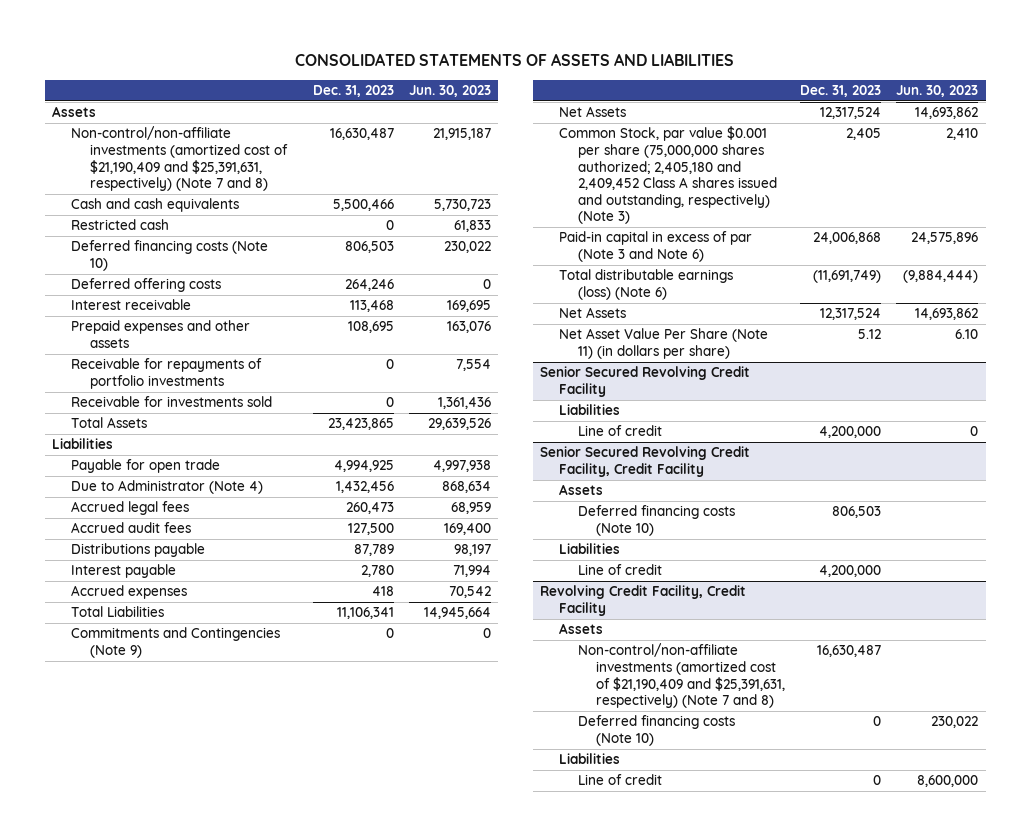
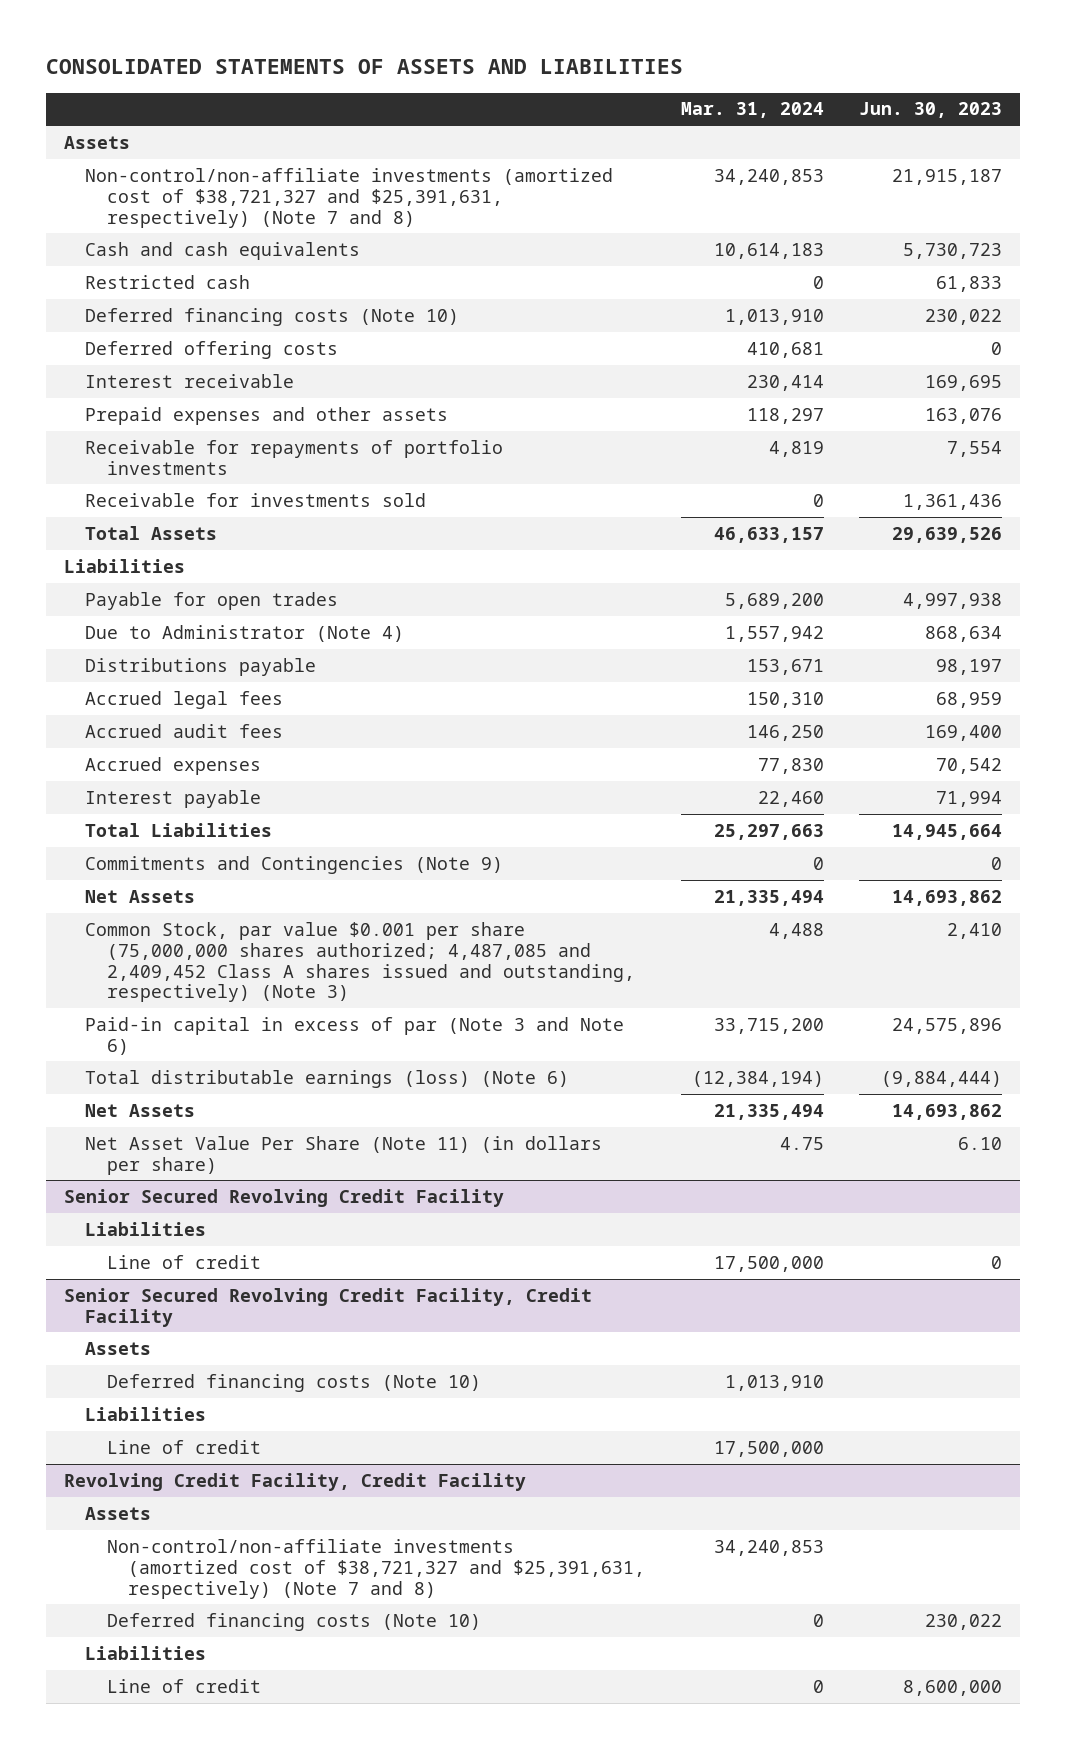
- | Dec. 31, 2023 | Jun. 30, 2023
+ | Mar. 31, 2024 | Jun. 30, 2023
- Non-control/non-affiliate investments (amortized cost of $21,190,409 and $25,391,631, respectively) (Note 7 and 8) | 16,630,487 | 21,915,187
+ Non-control/non-affiliate investments (amortized cost of $38,721,327 and $25,391,631, respectively) (Note 7 and 8) | 34,240,853 | 21,915,187
- Payable for open trade | 4,994,925 | 4,997,938
+ Payable for open trades | 5,689,200 | 4,997,938
moved up: Distributions payable | 153,671 | 98,197
moved down: Interest payable | 22,460 | 71,994
- Common Stock, par value $0.001 per share (75,000,000 shares authorized; 2,405,180 and 2,409,452 Class A shares issued and outstanding, respectively) (Note 3) | 2,405 | 2,410
+ Common Stock, par value $0.001 per share (75,000,000 shares authorized; 4,487,085 and 2,409,452 Class A shares issued and outstanding, respectively) (Note 3) | 4,488 | 2,410
@ Revolving Credit Facility, Credit Facility
- Non-control/non-affiliate investments (amortized cost of $21,190,409 and $25,391,631, respectively) (Note 7 and 8) | 16,630,487 |
+ Non-control/non-affiliate investments (amortized cost of $38,721,327 and $25,391,631, respectively) (Note 7 and 8) | 34,240,853 |

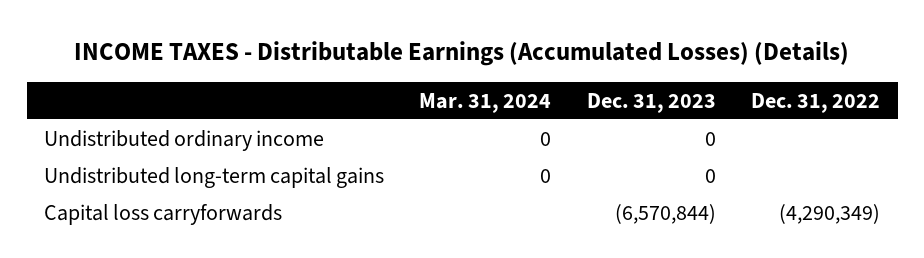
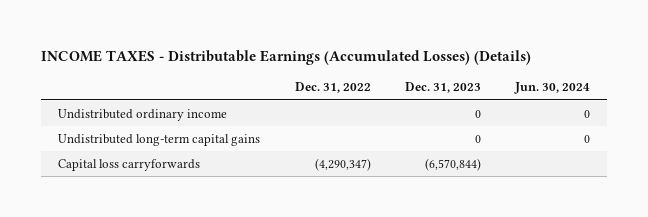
- | Mar. 31, 2024 | Dec. 31, 2023 | Dec. 31, 2022
+ | Dec. 31, 2022 | Dec. 31, 2023 | Jun. 30, 2024
- Capital loss carryforwards | | (6,570,844) | (4,290,349)
+ Capital loss carryforwards | (4,290,347) | (6,570,844) |

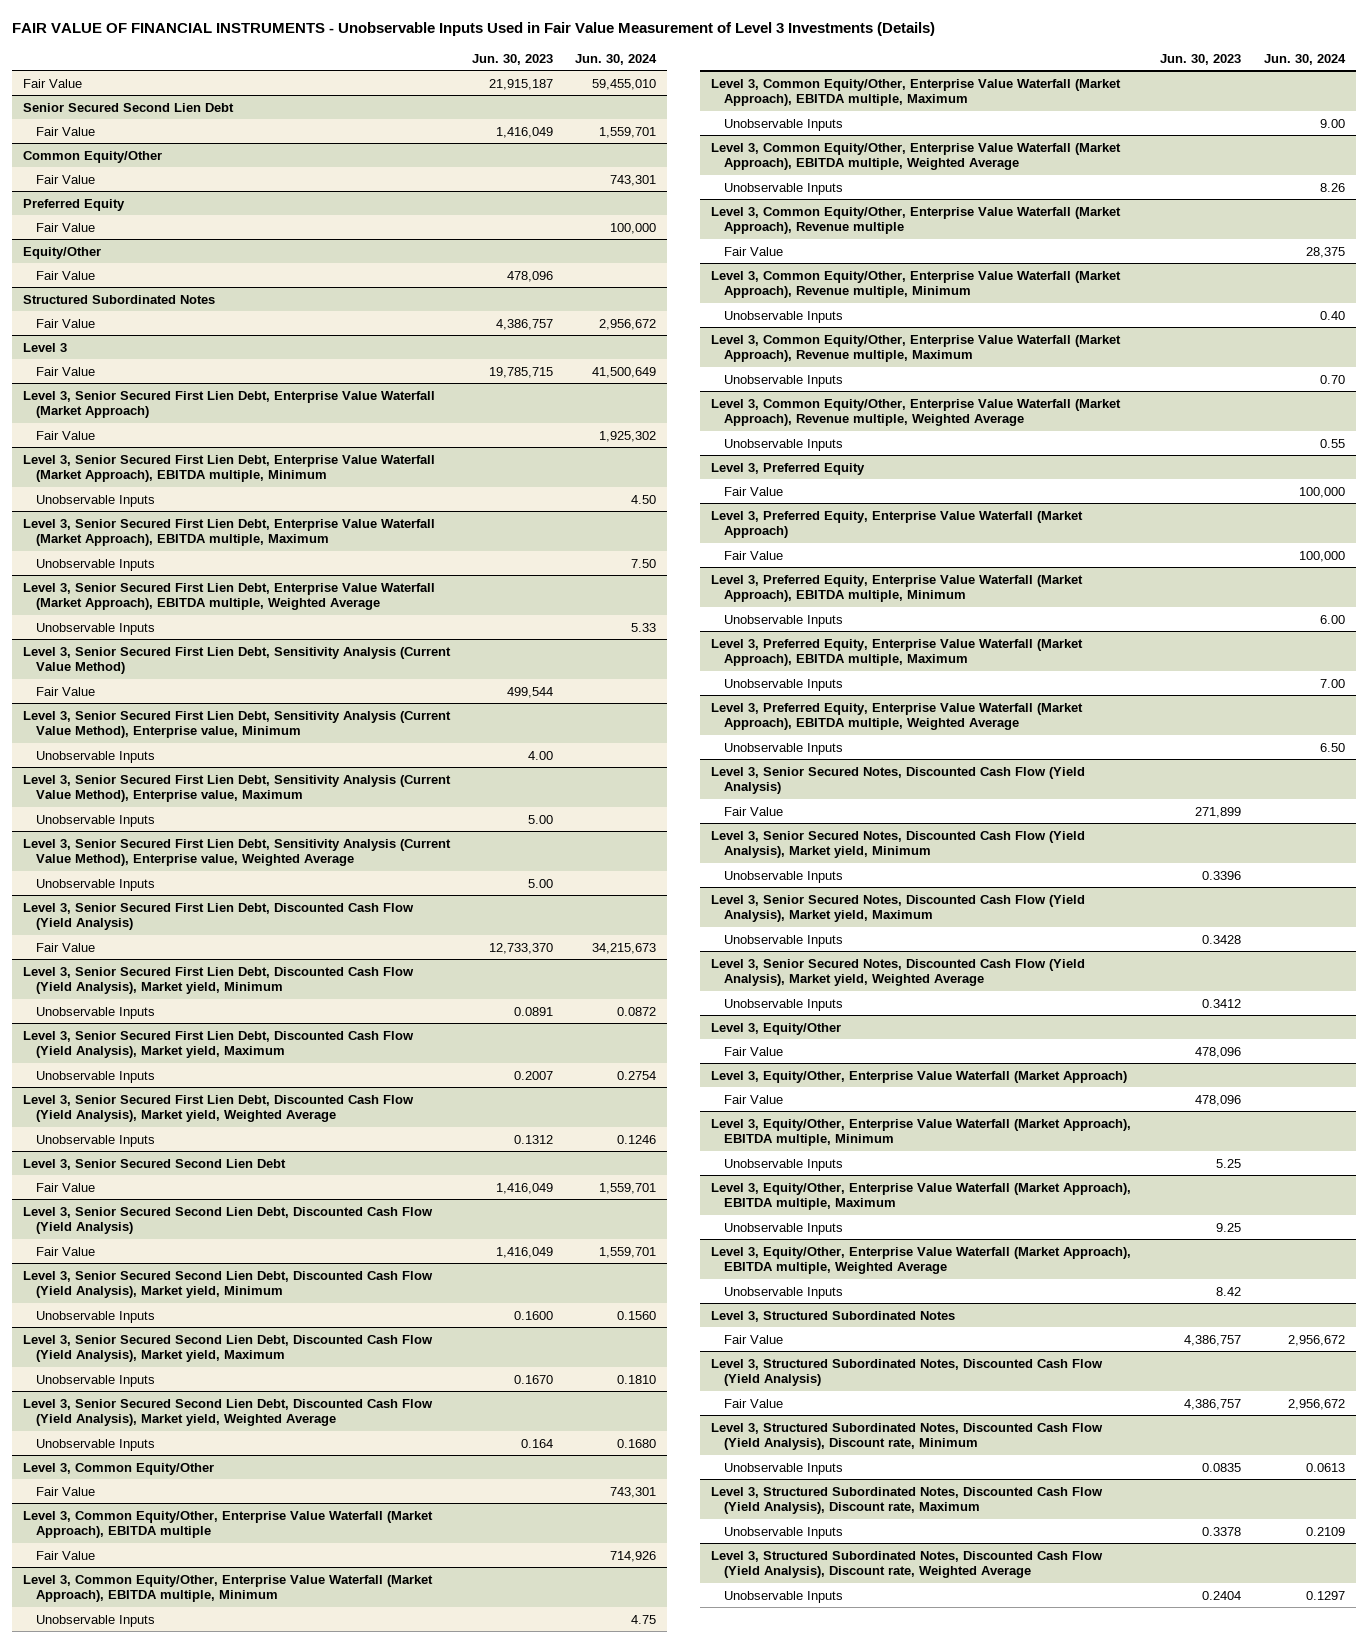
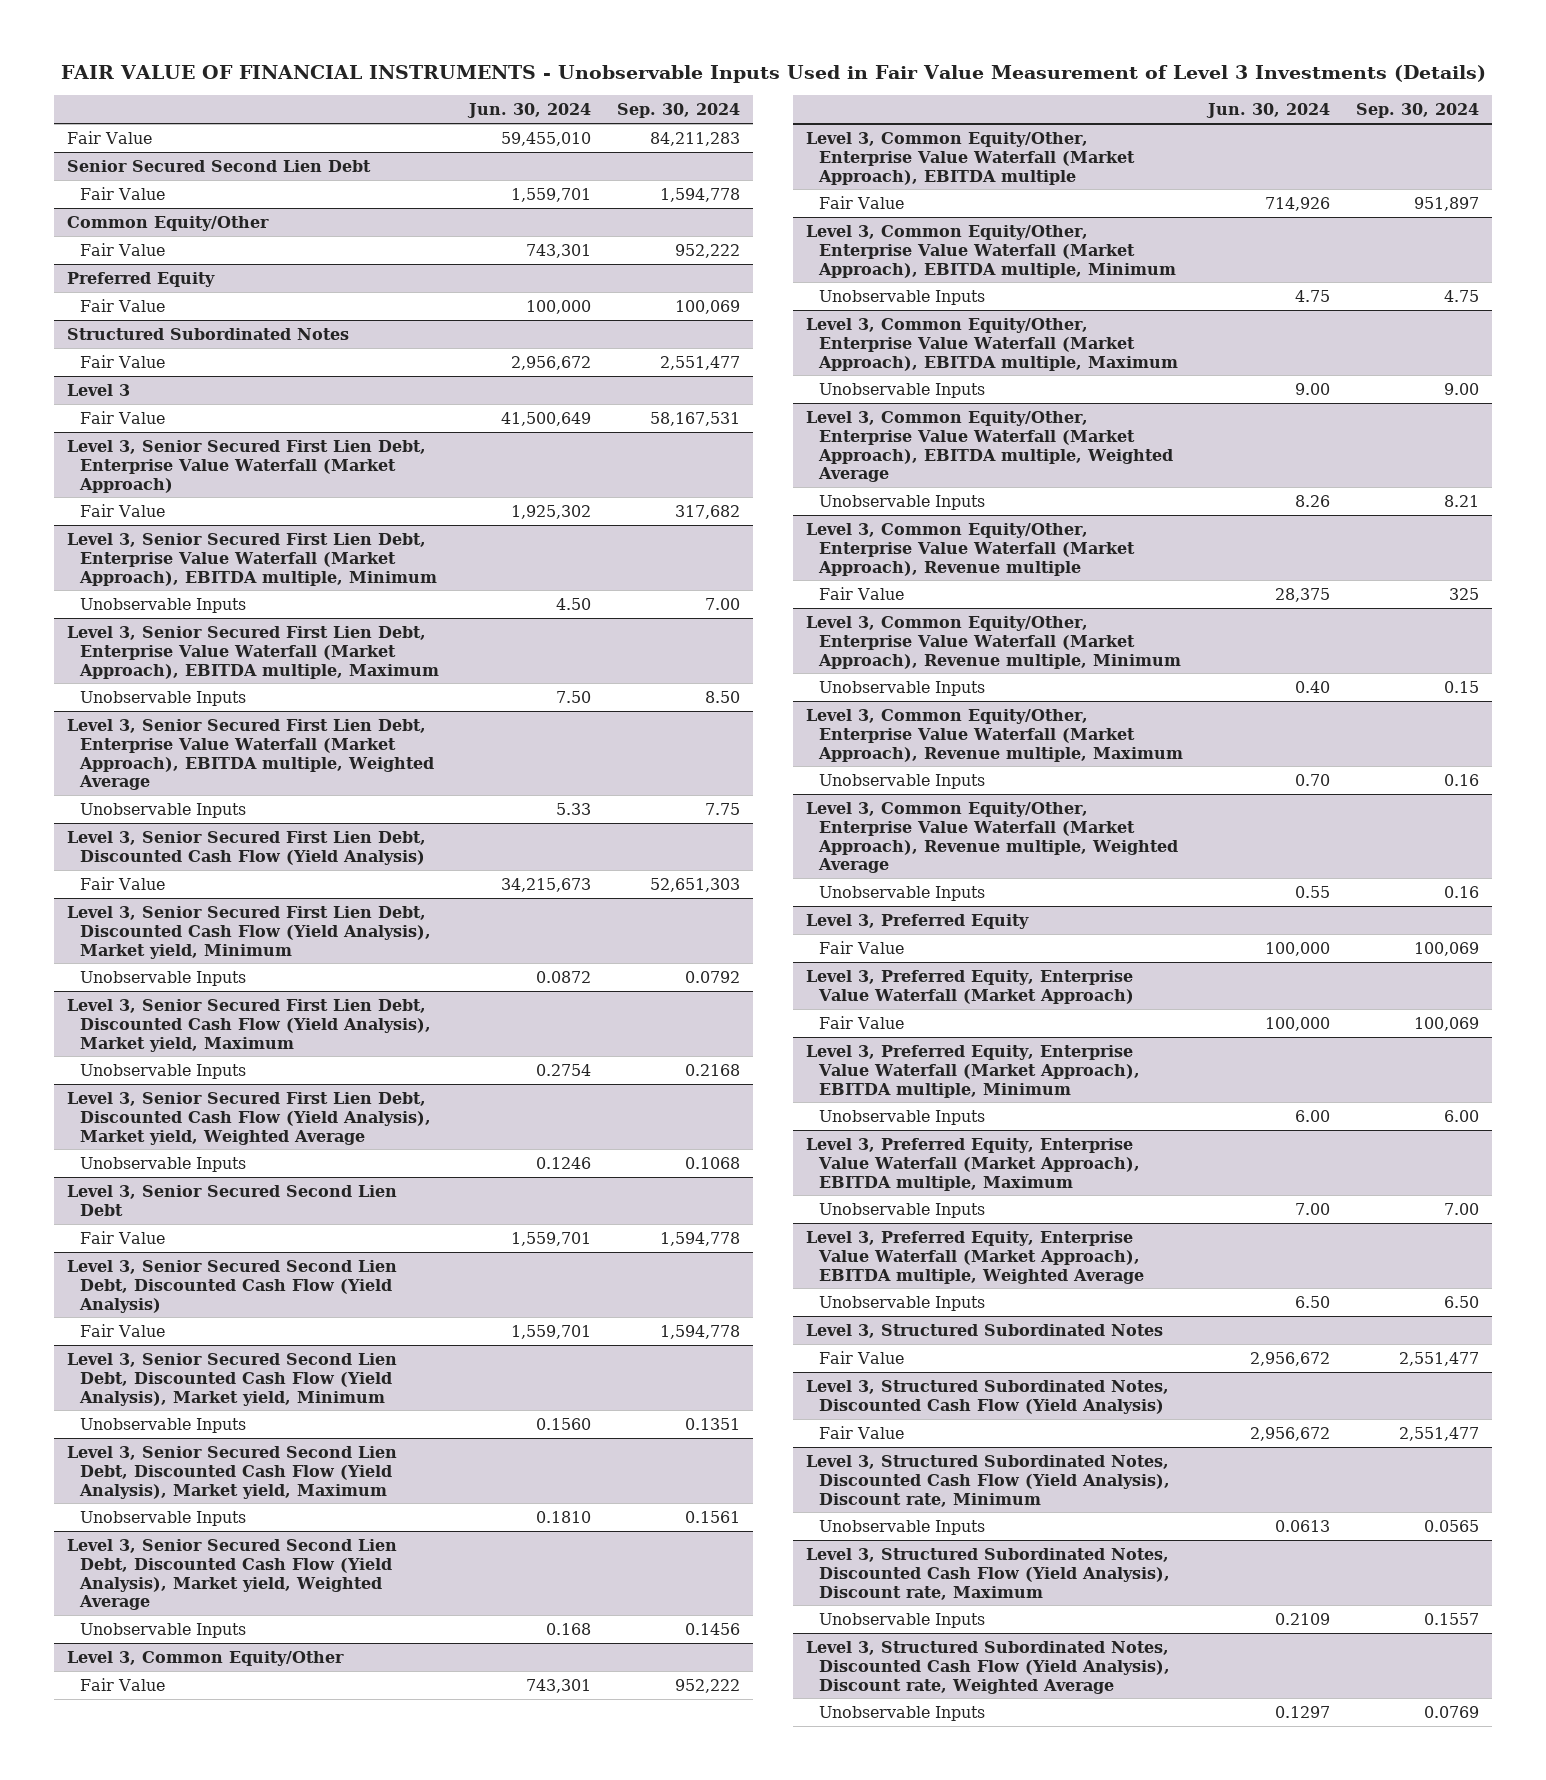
- | Jun. 30, 2023 | Jun. 30, 2024
+ | Jun. 30, 2024 | Sep. 30, 2024
- Equity/Other
- Fair Value | 478,096 |
- Level 3, Senior Secured First Lien Debt, Sensitivity Analysis (Current Value Method)
- Fair Value | 499,544 |
- Level 3, Senior Secured First Lien Debt, Sensitivity Analysis (Current Value Method), Enterprise value, Minimum
- Unobservable Inputs | 4.00 |
- Level 3, Senior Secured First Lien Debt, Sensitivity Analysis (Current Value Method), Enterprise value, Maximum
- Unobservable Inputs | 5.00 |
- Level 3, Senior Secured First Lien Debt, Sensitivity Analysis (Current Value Method), Enterprise value, Weighted Average
- Unobservable Inputs | 5.00 |
@ Level 3, Senior Secured Second Lien Debt, Discounted Cash Flow (Yield Analysis), Market yield, Weighted Average
- Unobservable Inputs | 0.164 | 0.1680
+ Unobservable Inputs | 0.168 | 0.1456
- Level 3, Senior Secured Notes, Discounted Cash Flow (Yield Analysis)
- Fair Value | 271,899 |
- Level 3, Senior Secured Notes, Discounted Cash Flow (Yield Analysis), Market yield, Minimum
- Unobservable Inputs | 0.3396 |
- Level 3, Senior Secured Notes, Discounted Cash Flow (Yield Analysis), Market yield, Maximum
- Unobservable Inputs | 0.3428 |
- Level 3, Senior Secured Notes, Discounted Cash Flow (Yield Analysis), Market yield, Weighted Average
- Unobservable Inputs | 0.3412 |
- Level 3, Equity/Other
- Fair Value | 478,096 |
- Level 3, Equity/Other, Enterprise Value Waterfall (Market Approach)
- Fair Value | 478,096 |
- Level 3, Equity/Other, Enterprise Value Waterfall (Market Approach), EBITDA multiple, Minimum
- Unobservable Inputs | 5.25 |
- Level 3, Equity/Other, Enterprise Value Waterfall (Market Approach), EBITDA multiple, Maximum
- Unobservable Inputs | 9.25 |
- Level 3, Equity/Other, Enterprise Value Waterfall (Market Approach), EBITDA multiple, Weighted Average
- Unobservable Inputs | 8.42 |

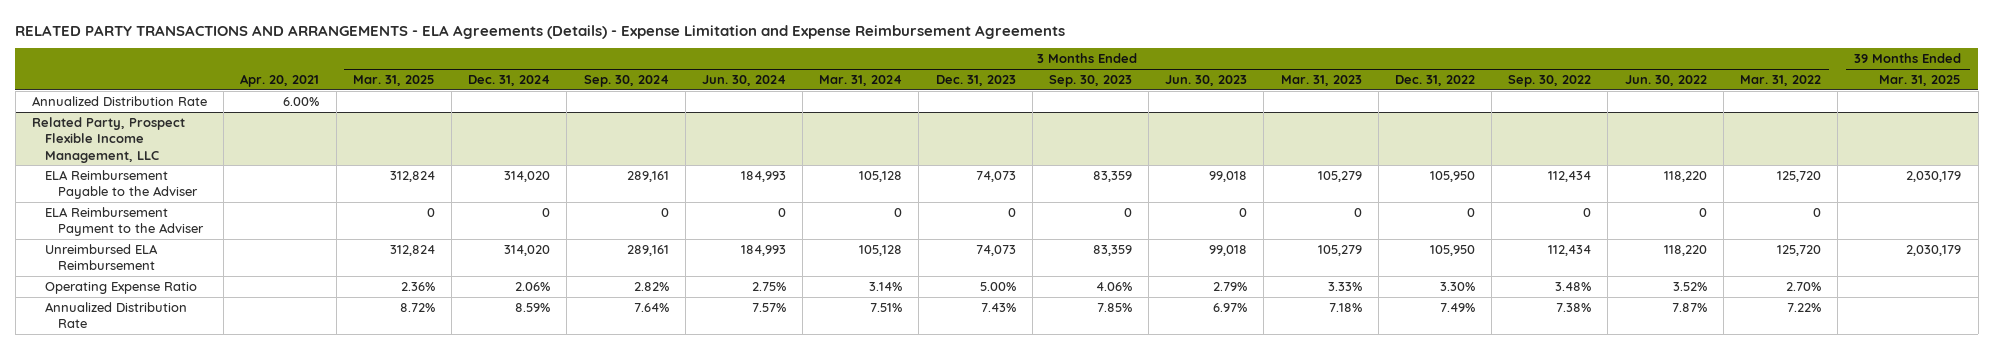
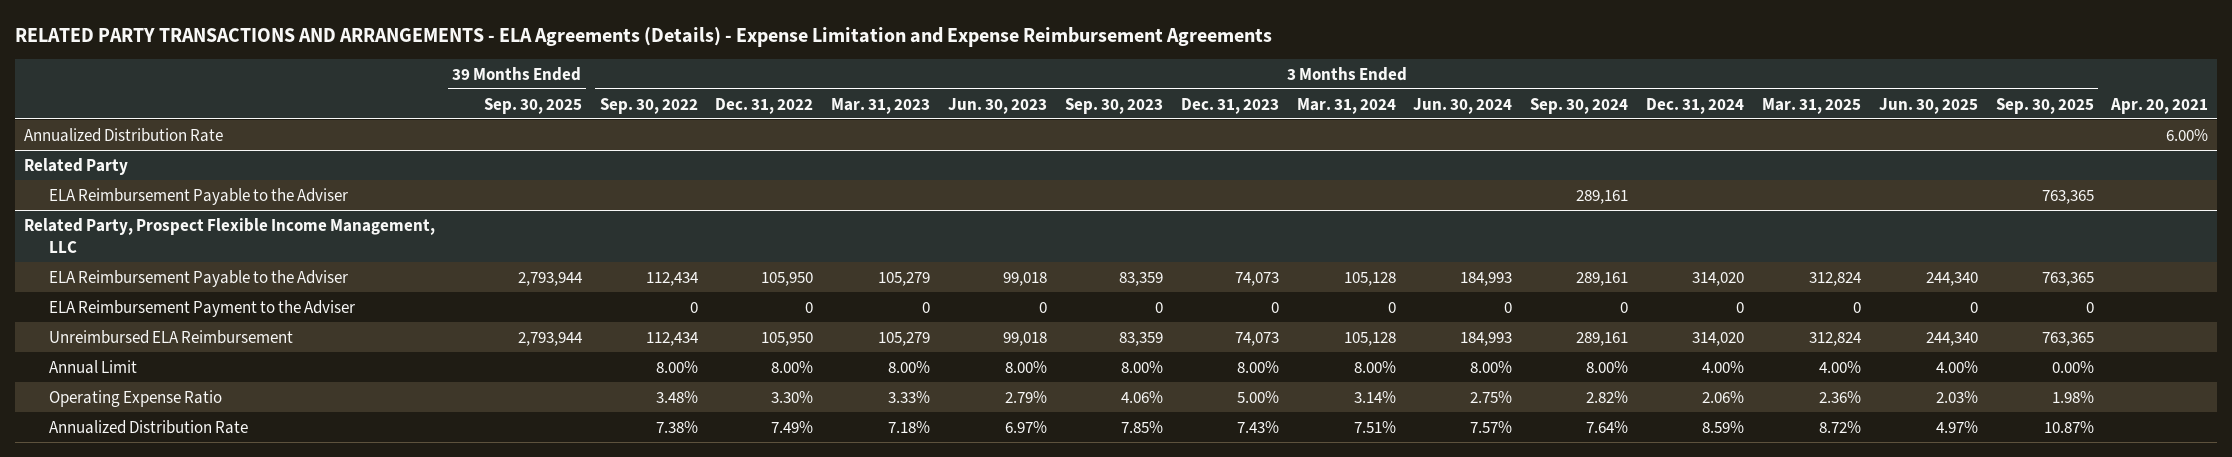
- | Apr. 20, 2021 | 3 Months Ended Mar. 31, 2025 | 3 Months Ended Dec. 31, 2024 | 3 Months Ended Sep. 30, 2024 | 3 Months Ended Jun. 30, 2024 | 3 Months Ended Mar. 31, 2024 | 3 Months Ended Dec. 31, 2023 | 3 Months Ended Sep. 30, 2023 | 3 Months Ended Jun. 30, 2023 | 3 Months Ended Mar. 31, 2023 | 3 Months Ended Dec. 31, 2022 | 3 Months Ended Sep. 30, 2022 | 3 Months Ended Jun. 30, 2022 | 3 Months Ended Mar. 31, 2022 | 39 Months Ended Mar. 31, 2025
+ | 39 Months Ended Sep. 30, 2025 | 3 Months Ended Sep. 30, 2022 | 3 Months Ended Dec. 31, 2022 | 3 Months Ended Mar. 31, 2023 | 3 Months Ended Jun. 30, 2023 | 3 Months Ended Sep. 30, 2023 | 3 Months Ended Dec. 31, 2023 | 3 Months Ended Mar. 31, 2024 | 3 Months Ended Jun. 30, 2024 | 3 Months Ended Sep. 30, 2024 | 3 Months Ended Dec. 31, 2024 | 3 Months Ended Mar. 31, 2025 | 3 Months Ended Jun. 30, 2025 | 3 Months Ended Sep. 30, 2025 | Apr. 20, 2021
+ Related Party
+ ELA Reimbursement Payable to the Adviser | | | | | | | | | | 289,161 | | | | 763,365 |
@ Related Party, Prospect Flexible Income Management, LLC
+ Annual Limit | | 8.00% | 8.00% | 8.00% | 8.00% | 8.00% | 8.00% | 8.00% | 8.00% | 8.00% | 4.00% | 4.00% | 4.00% | 0.00% |

